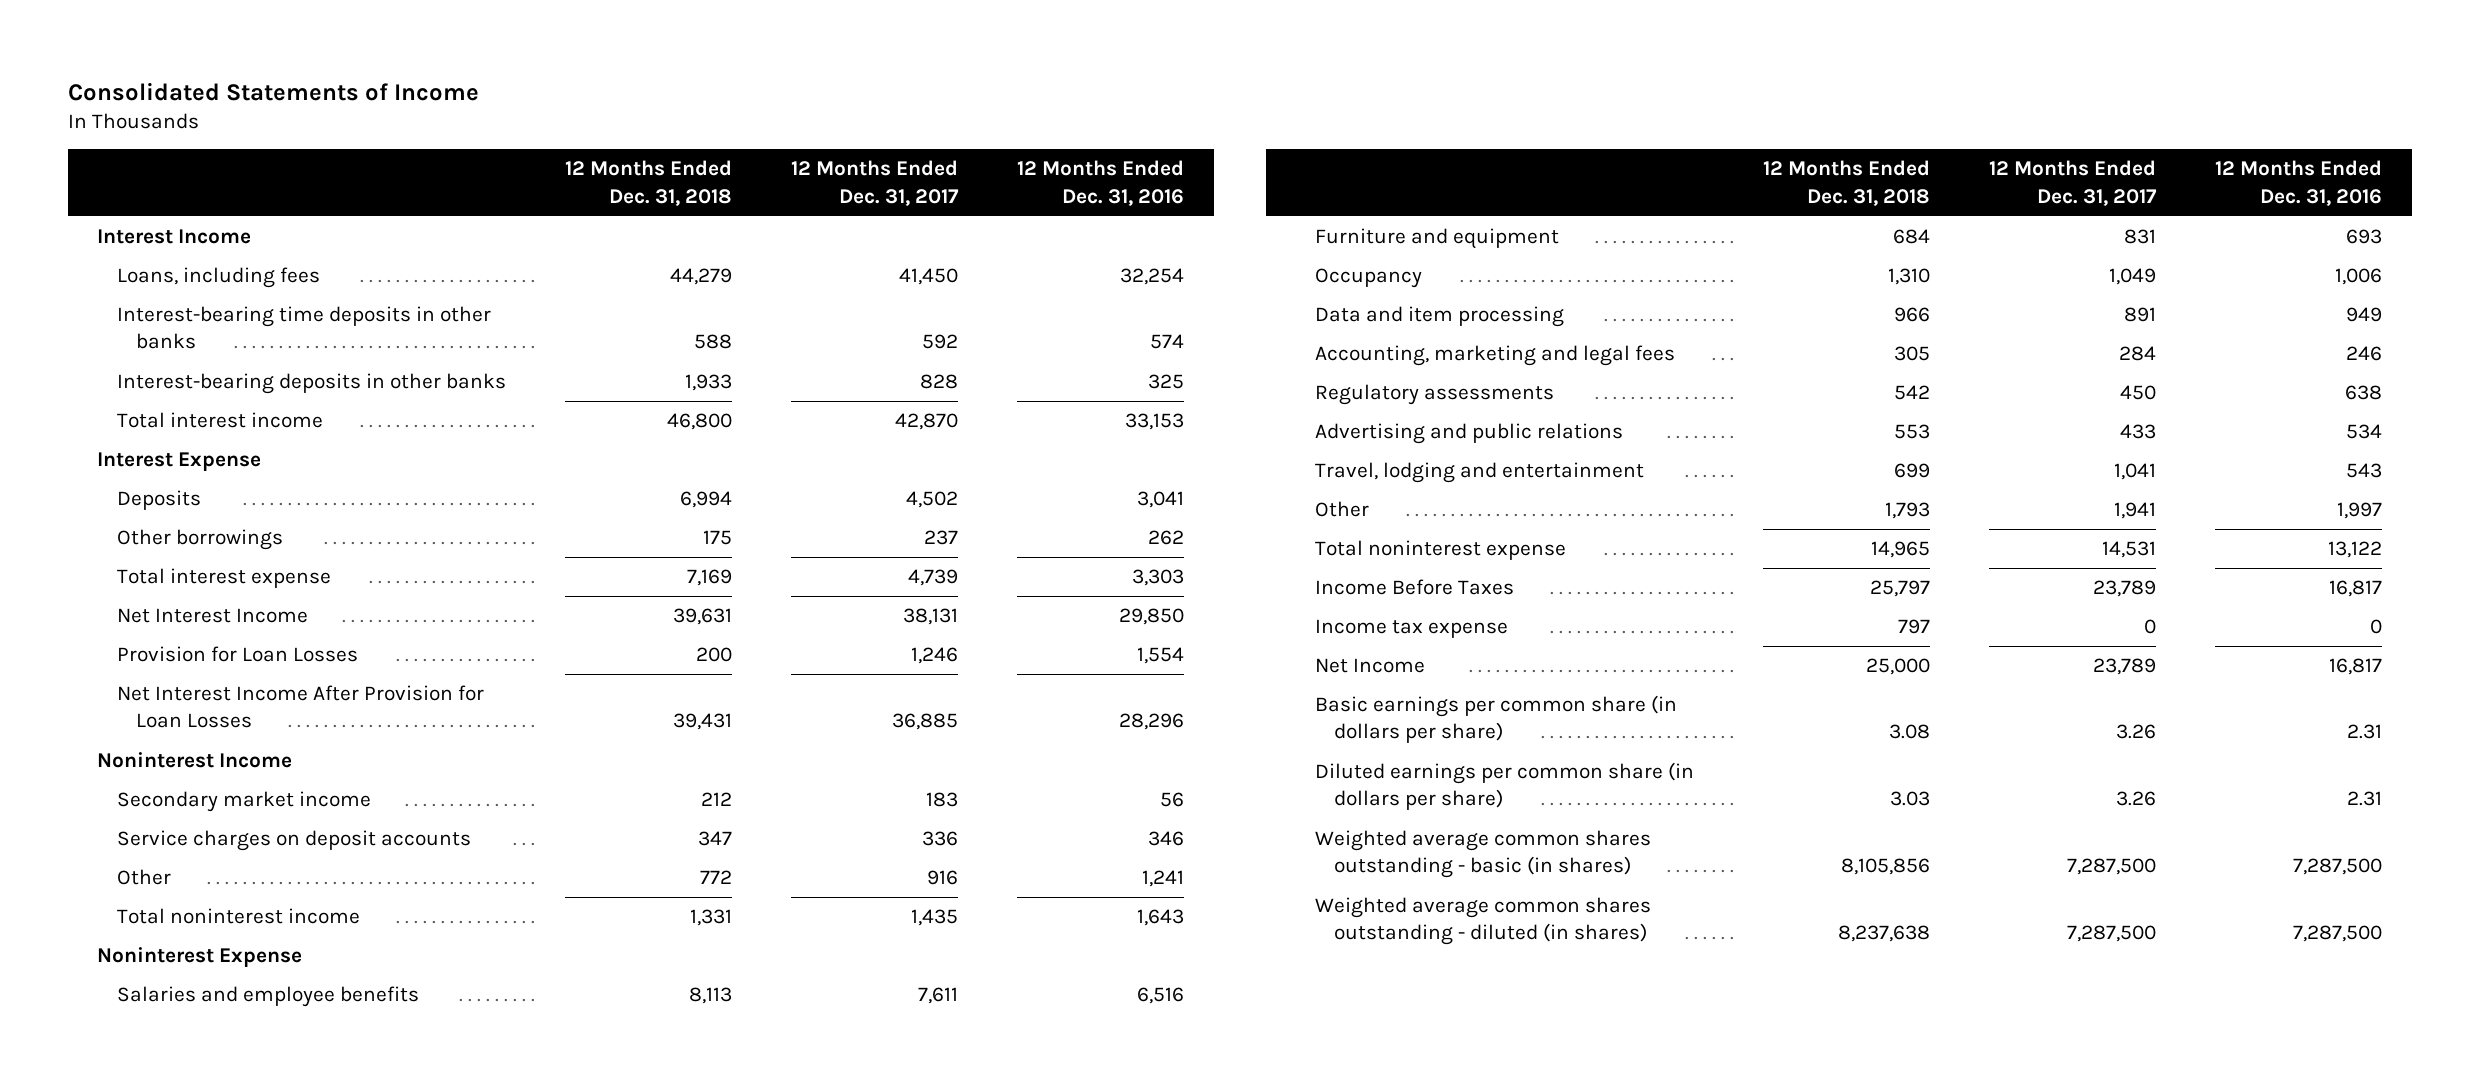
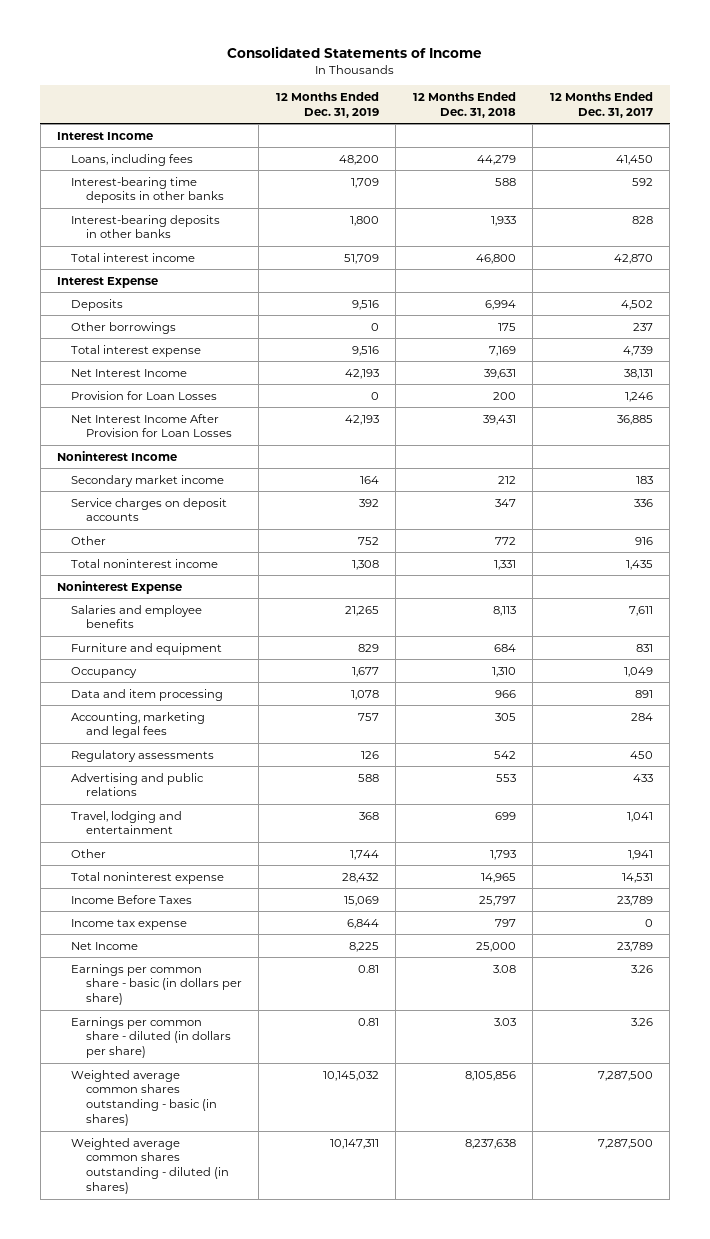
- | 12 Months Ended Dec. 31, 2018 | 12 Months Ended Dec. 31, 2017 | 12 Months Ended Dec. 31, 2016
+ | 12 Months Ended Dec. 31, 2019 | 12 Months Ended Dec. 31, 2018 | 12 Months Ended Dec. 31, 2017
- Basic earnings per common share (in dollars per share) | 3.08 | 3.26 | 2.31
- Diluted earnings per common share (in dollars per share) | 3.03 | 3.26 | 2.31
+ Earnings per common share - basic (in dollars per share) | 0.81 | 3.08 | 3.26
+ Earnings per common share - diluted (in dollars per share) | 0.81 | 3.03 | 3.26

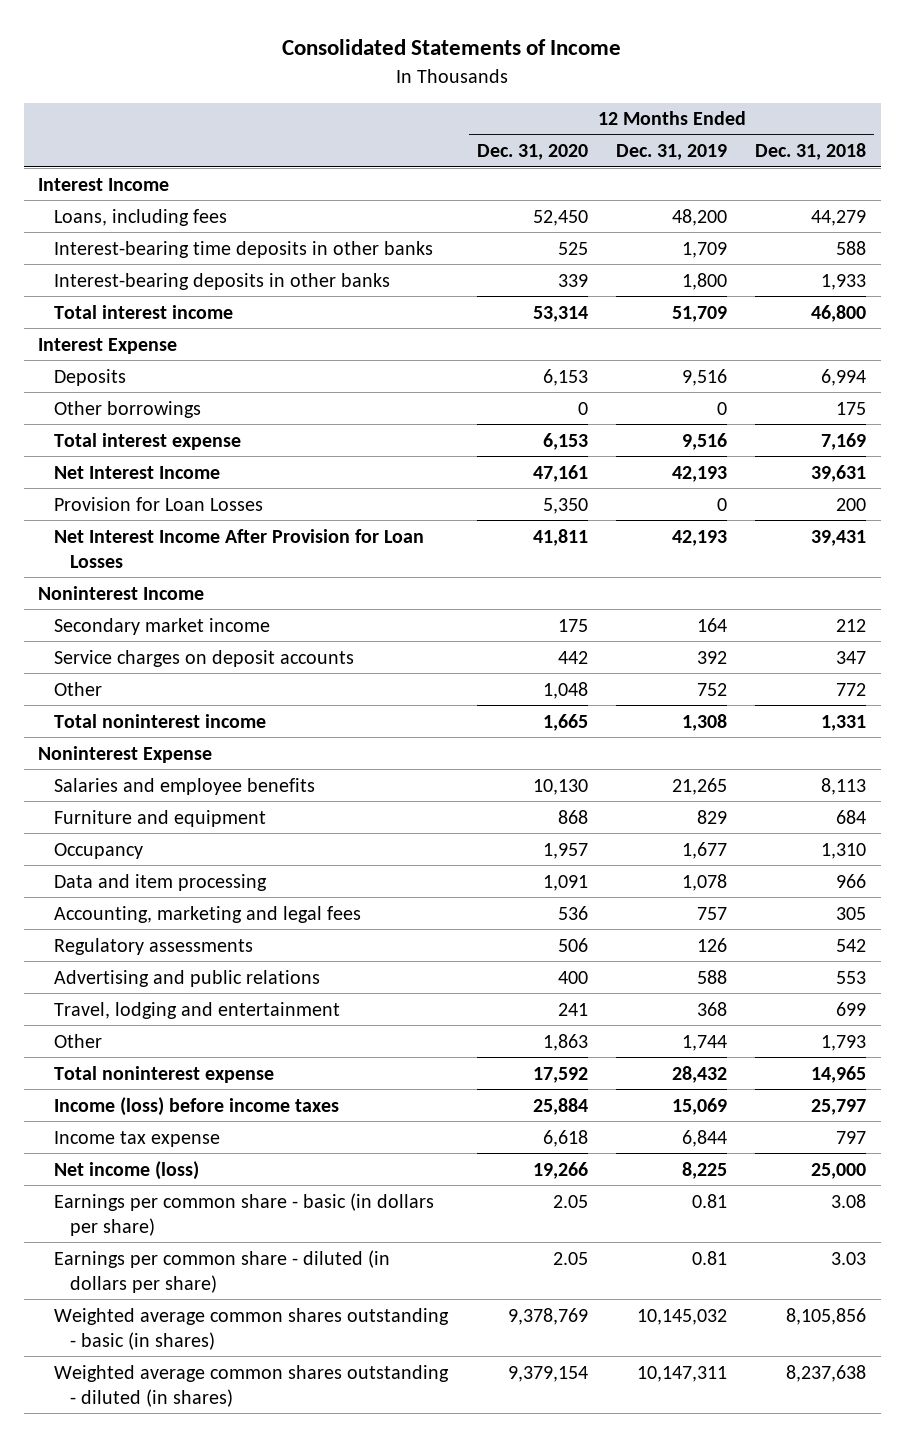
- | 12 Months Ended Dec. 31, 2019 | 12 Months Ended Dec. 31, 2018 | 12 Months Ended Dec. 31, 2017
+ | 12 Months Ended Dec. 31, 2020 | 12 Months Ended Dec. 31, 2019 | 12 Months Ended Dec. 31, 2018
- Income Before Taxes | 15,069 | 25,797 | 23,789
+ Income (loss) before income taxes | 25,884 | 15,069 | 25,797
- Net Income | 8,225 | 25,000 | 23,789
+ Net income (loss) | 19,266 | 8,225 | 25,000

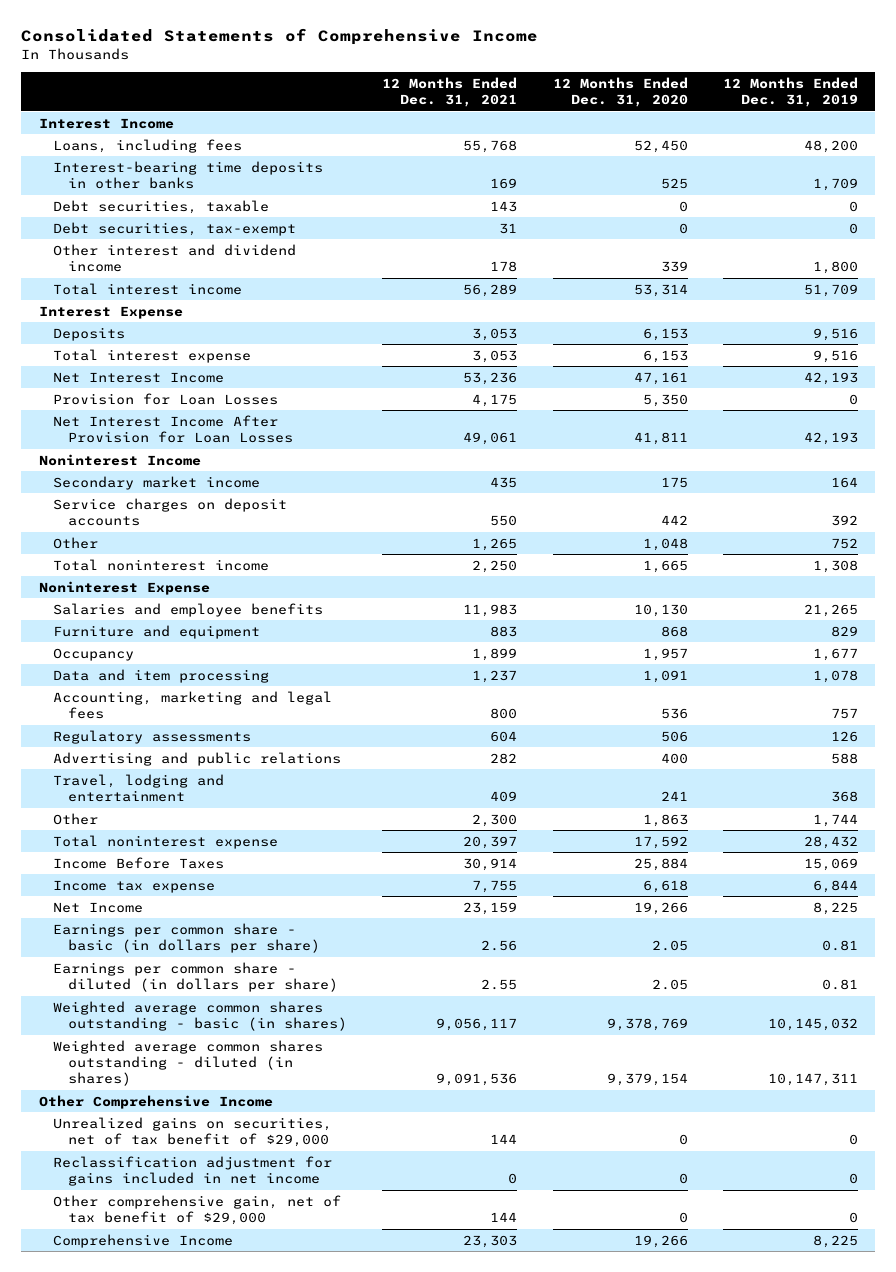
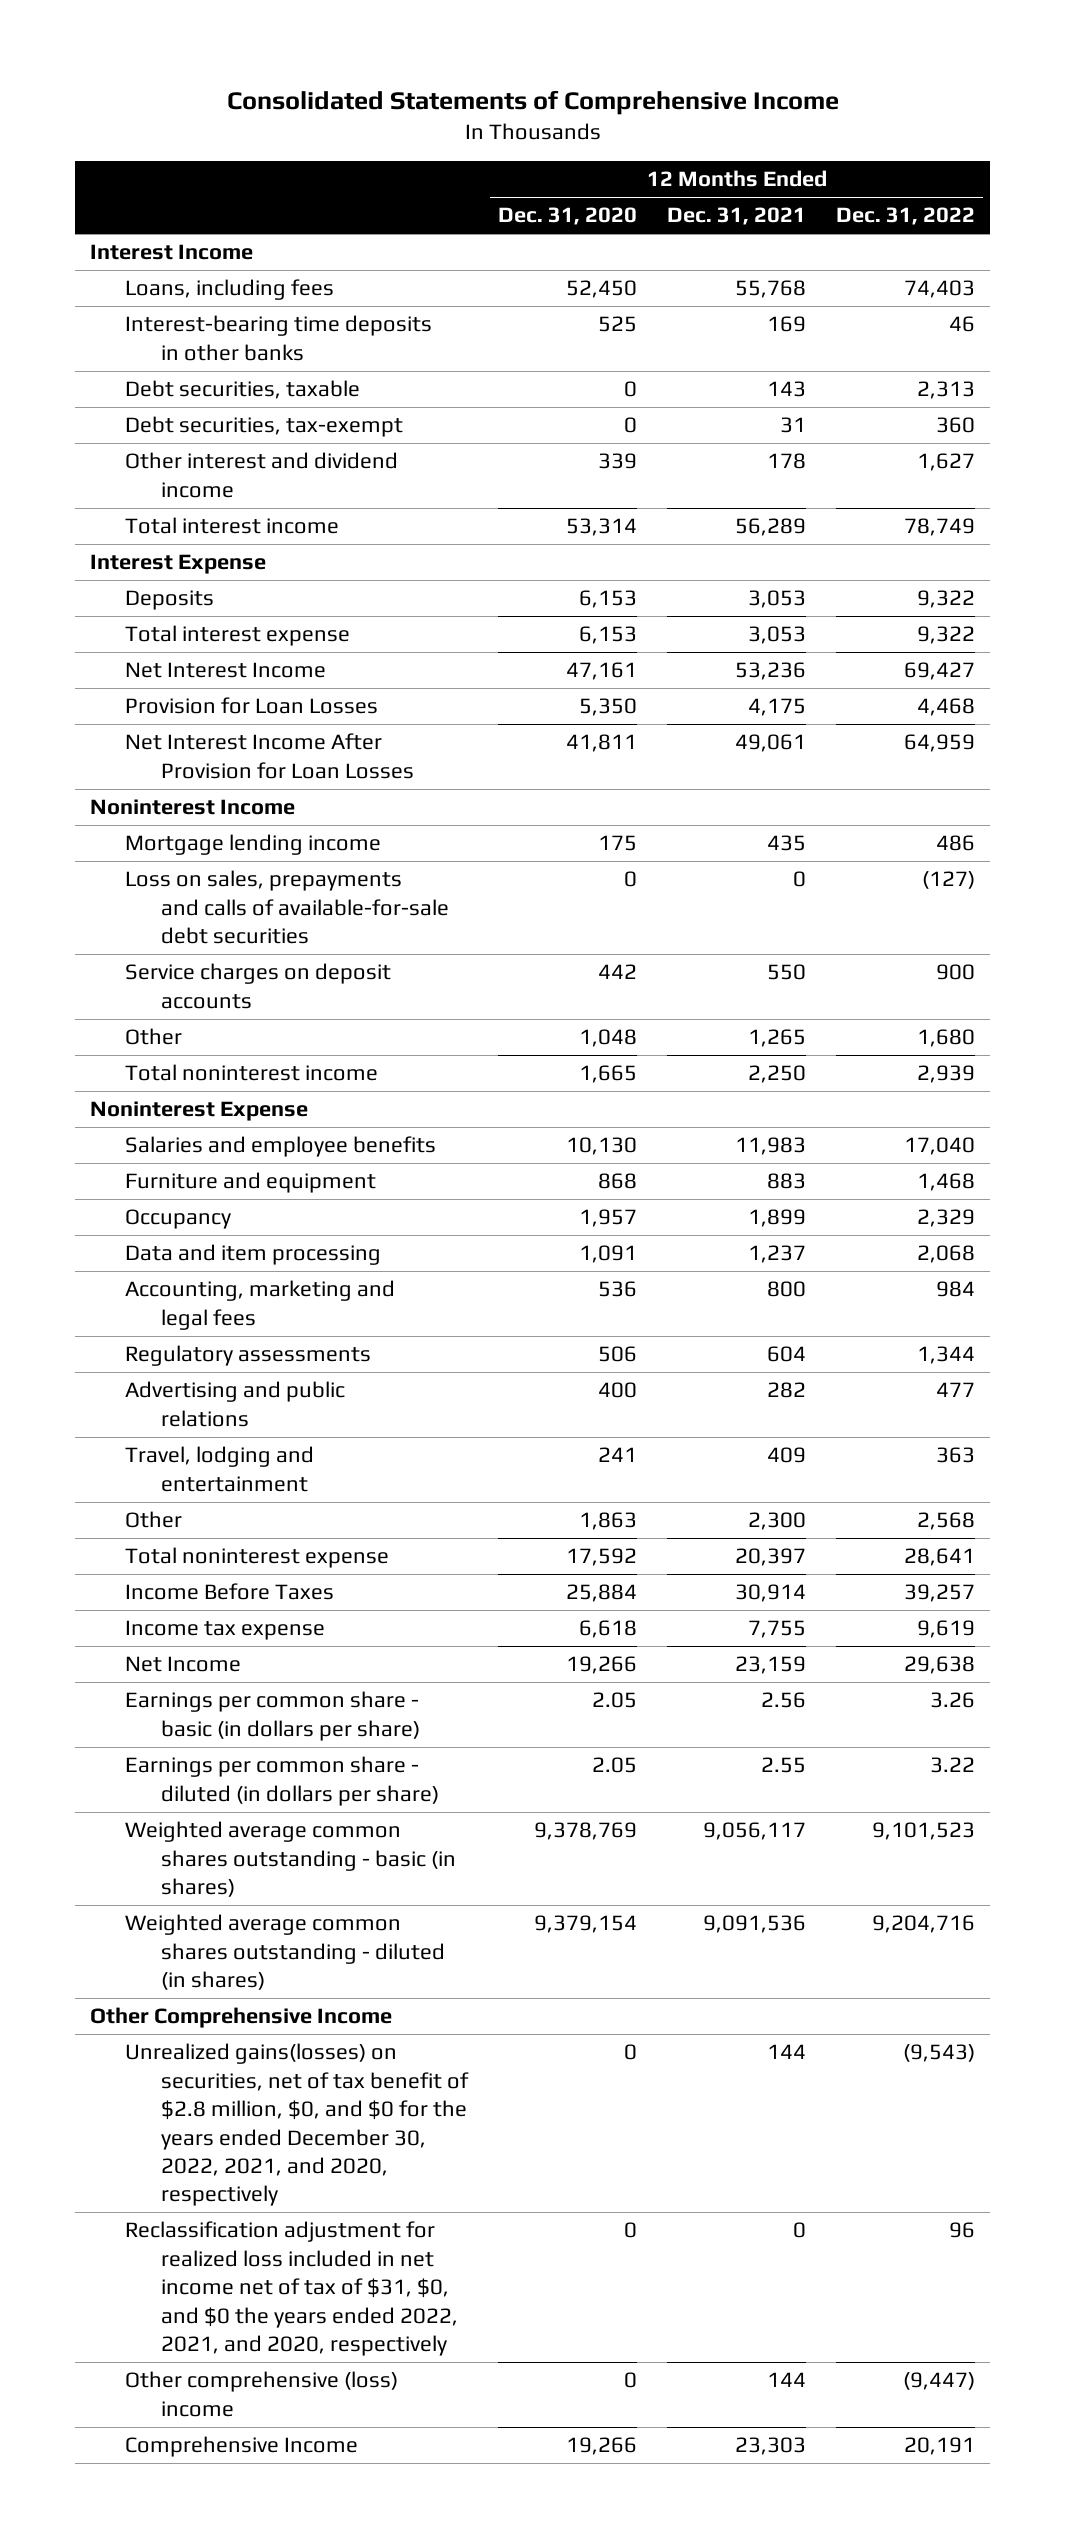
- | 12 Months Ended Dec. 31, 2021 | 12 Months Ended Dec. 31, 2020 | 12 Months Ended Dec. 31, 2019
+ | 12 Months Ended Dec. 31, 2020 | 12 Months Ended Dec. 31, 2021 | 12 Months Ended Dec. 31, 2022
- Secondary market income | 435 | 175 | 164
+ Mortgage lending income | 175 | 435 | 486
+ Loss on sales, prepayments and calls of available-for-sale debt securities | 0 | 0 | (127)
- Unrealized gains on securities, net of tax benefit of $29,000 | 144 | 0 | 0
- Reclassification adjustment for gains included in net income | 0 | 0 | 0
- Other comprehensive gain, net of tax benefit of $29,000 | 144 | 0 | 0
+ Unrealized gains(losses) on securities, net of tax benefit of $2.8 million, $0, and $0 for the years ended December 30, 2022, 2021, and 2020, respectively | 0 | 144 | (9,543)
+ Reclassification adjustment for realized loss included in net income net of tax of $31, $0, and $0 the years ended 2022, 2021, and 2020, respectively | 0 | 0 | 96
+ Other comprehensive (loss) income | 0 | 144 | (9,447)

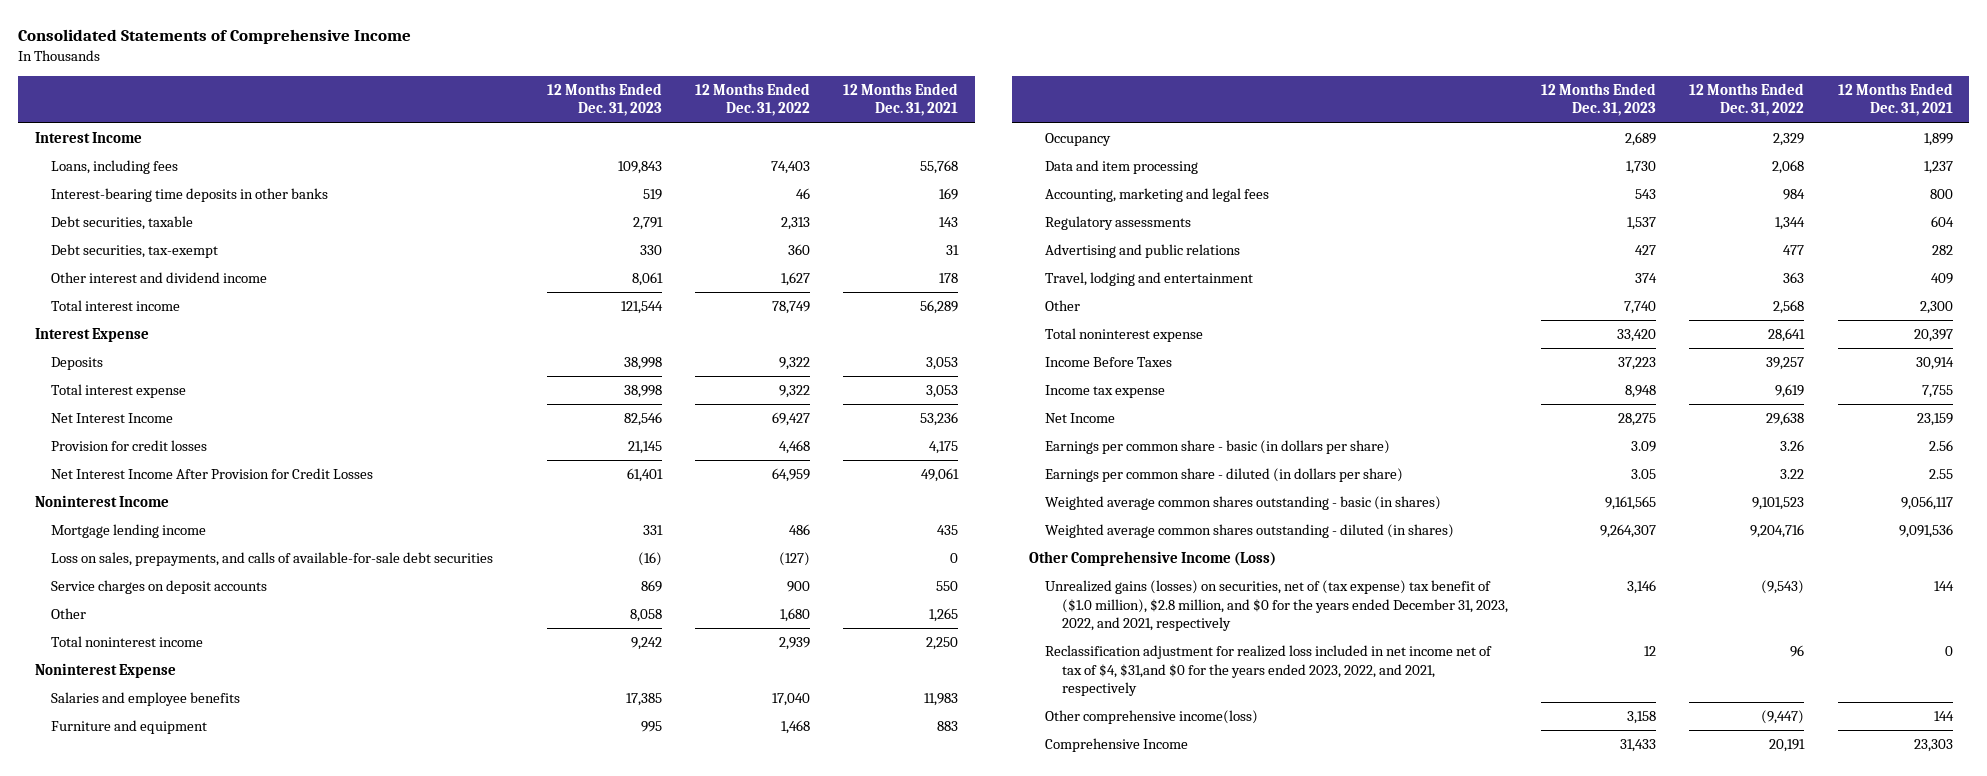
- | 12 Months Ended Dec. 31, 2020 | 12 Months Ended Dec. 31, 2021 | 12 Months Ended Dec. 31, 2022
+ | 12 Months Ended Dec. 31, 2023 | 12 Months Ended Dec. 31, 2022 | 12 Months Ended Dec. 31, 2021
- Provision for Loan Losses | 5,350 | 4,175 | 4,468
- Net Interest Income After Provision for Loan Losses | 41,811 | 49,061 | 64,959
+ Provision for credit losses | 21,145 | 4,468 | 4,175
+ Net Interest Income After Provision for Credit Losses | 61,401 | 64,959 | 49,061
- Loss on sales, prepayments and calls of available-for-sale debt securities | 0 | 0 | (127)
+ Loss on sales, prepayments, and calls of available-for-sale debt securities | (16) | (127) | 0
- Other Comprehensive Income
- Unrealized gains(losses) on securities, net of tax benefit of $2.8 million, $0, and $0 for the years ended December 30, 2022, 2021, and 2020, respectively | 0 | 144 | (9,543)
- Reclassification adjustment for realized loss included in net income net of tax of $31, $0, and $0 the years ended 2022, 2021, and 2020, respectively | 0 | 0 | 96
- Other comprehensive (loss) income | 0 | 144 | (9,447)
+ Other Comprehensive Income (Loss)
+ Unrealized gains (losses) on securities, net of (tax expense) tax benefit of ($1.0 million), $2.8 million, and $0 for the years ended December 31, 2023, 2022, and 2021, respectively | 3,146 | (9,543) | 144
+ Reclassification adjustment for realized loss included in net income net of tax of $4, $31,and $0 for the years ended 2023, 2022, and 2021, respectively | 12 | 96 | 0
+ Other comprehensive income(loss) | 3,158 | (9,447) | 144

